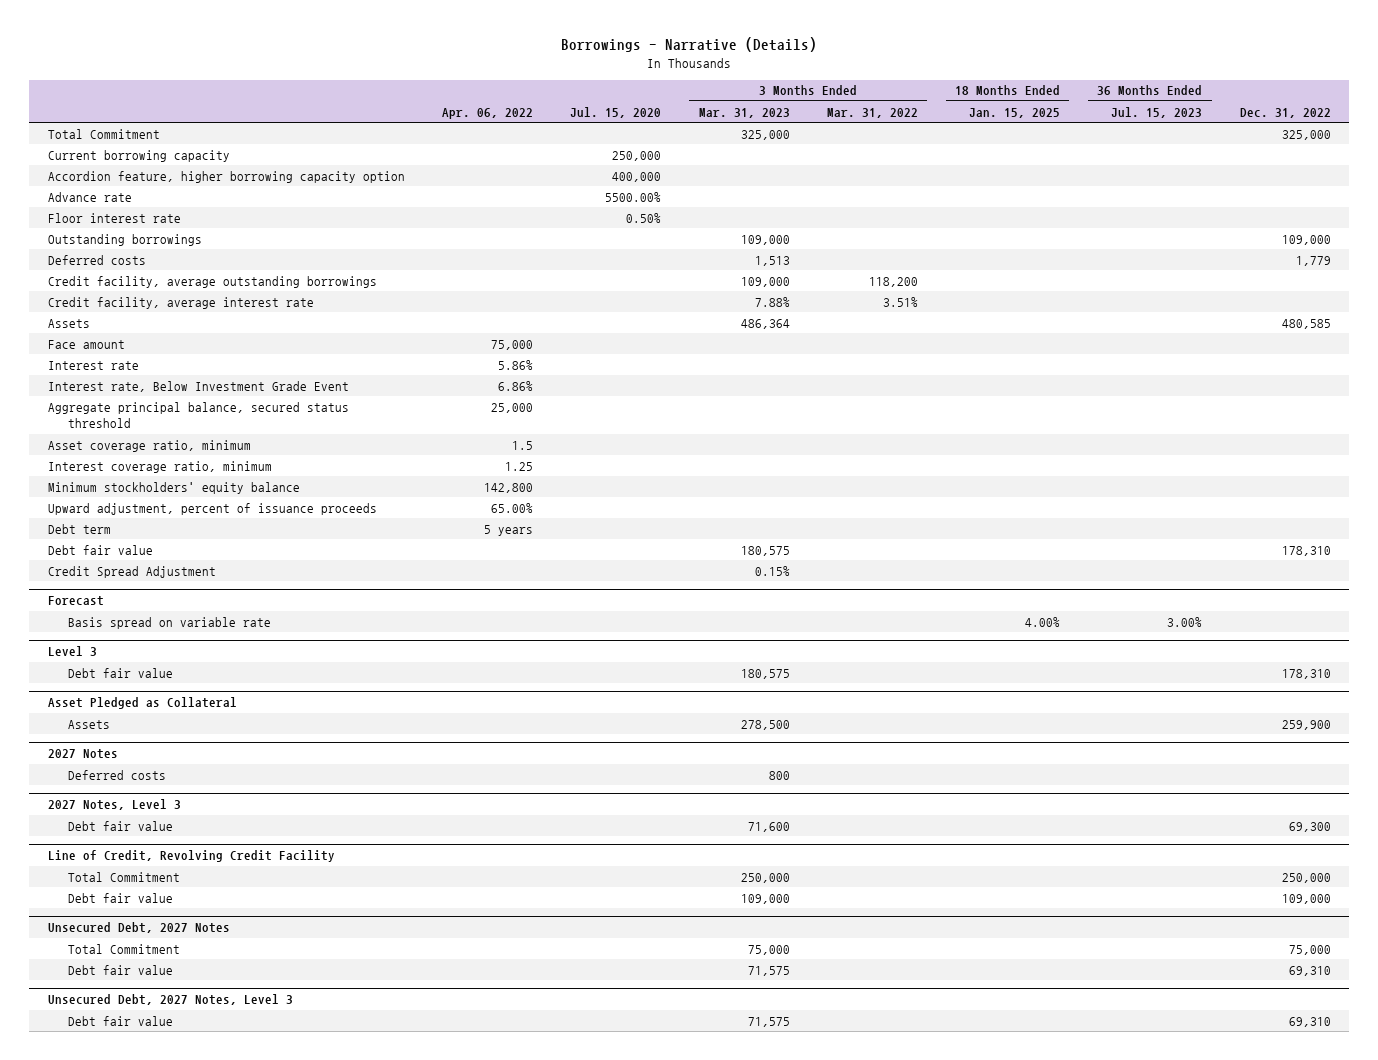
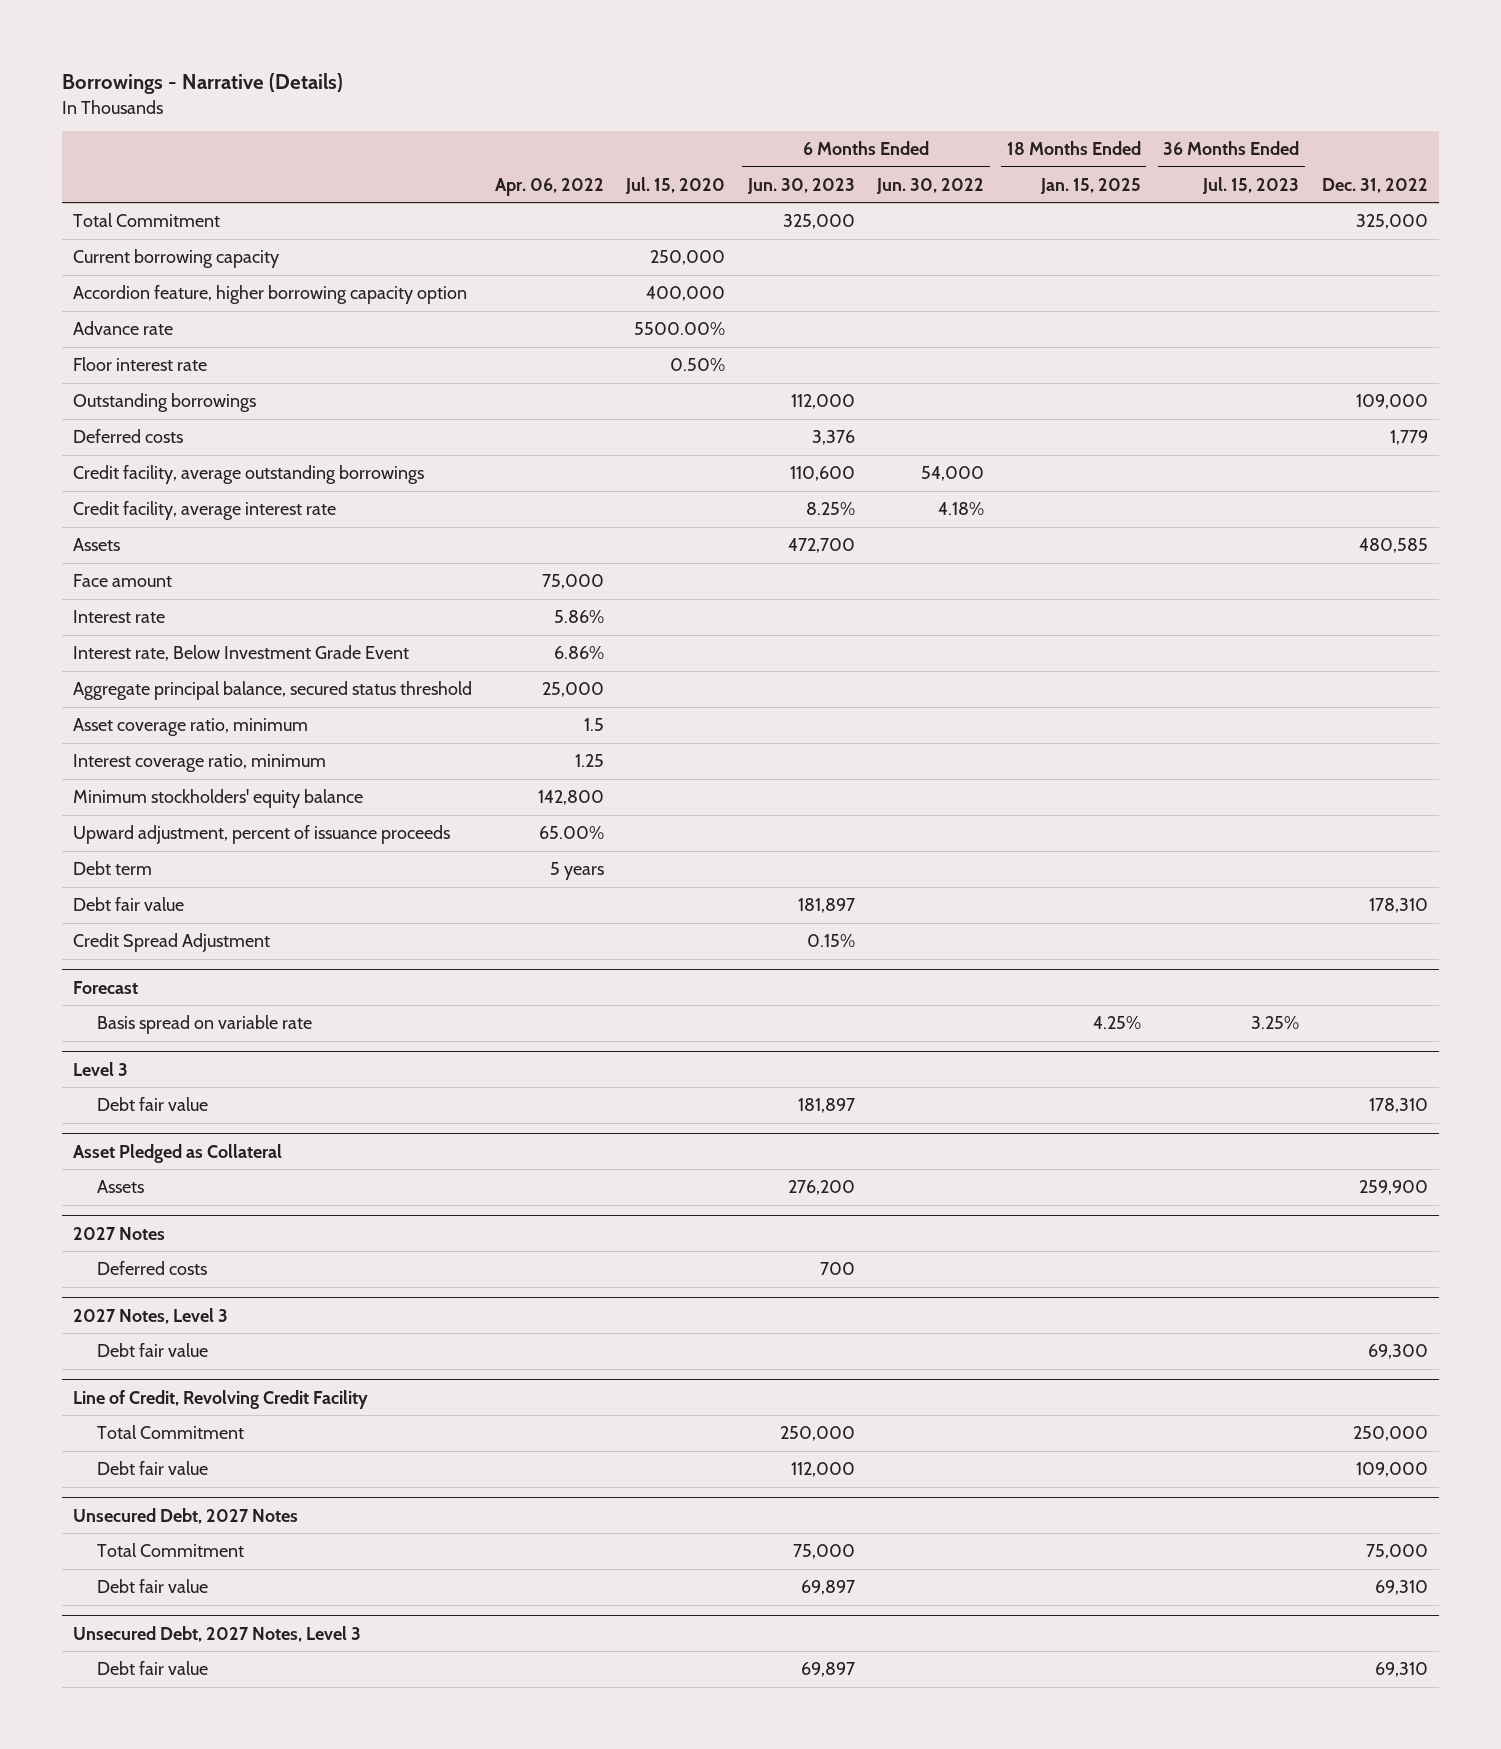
- | Apr. 06, 2022 | Jul. 15, 2020 | 3 Months Ended Mar. 31, 2023 | 3 Months Ended Mar. 31, 2022 | 18 Months Ended Jan. 15, 2025 | 36 Months Ended Jul. 15, 2023 | Dec. 31, 2022
+ | Apr. 06, 2022 | Jul. 15, 2020 | 6 Months Ended Jun. 30, 2023 | 6 Months Ended Jun. 30, 2022 | 18 Months Ended Jan. 15, 2025 | 36 Months Ended Jul. 15, 2023 | Dec. 31, 2022
@ Forecast
- Basis spread on variable rate | | | | | 4.00% | 3.00% |
+ Basis spread on variable rate | | | | | 4.25% | 3.25% |

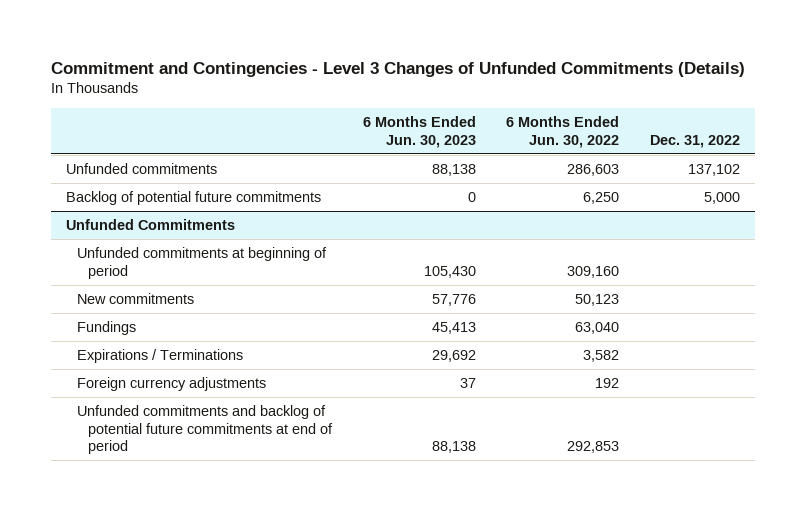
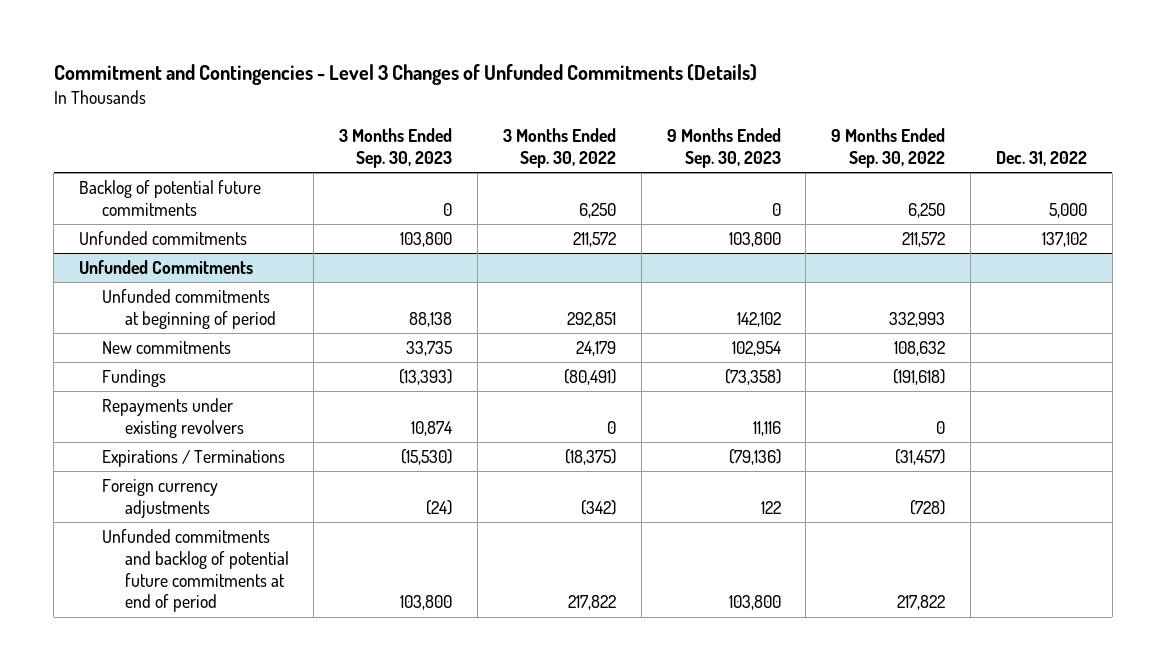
- | 6 Months Ended Jun. 30, 2023 | 6 Months Ended Jun. 30, 2022 | Dec. 31, 2022
+ | 3 Months Ended Sep. 30, 2023 | 3 Months Ended Sep. 30, 2022 | 9 Months Ended Sep. 30, 2023 | 9 Months Ended Sep. 30, 2022 | Dec. 31, 2022
moved down: Unfunded commitments | 103,800 | 211,572 | 103,800 | 211,572 | 137,102
@ Unfunded Commitments
+ Repayments under existing revolvers | 10,874 | 0 | 11,116 | 0 |

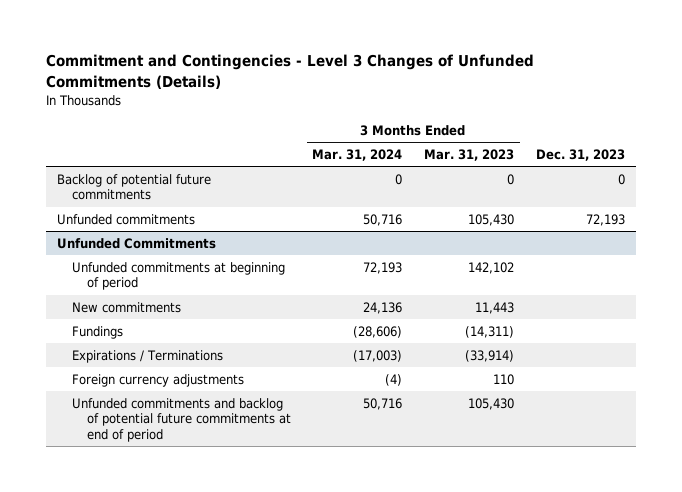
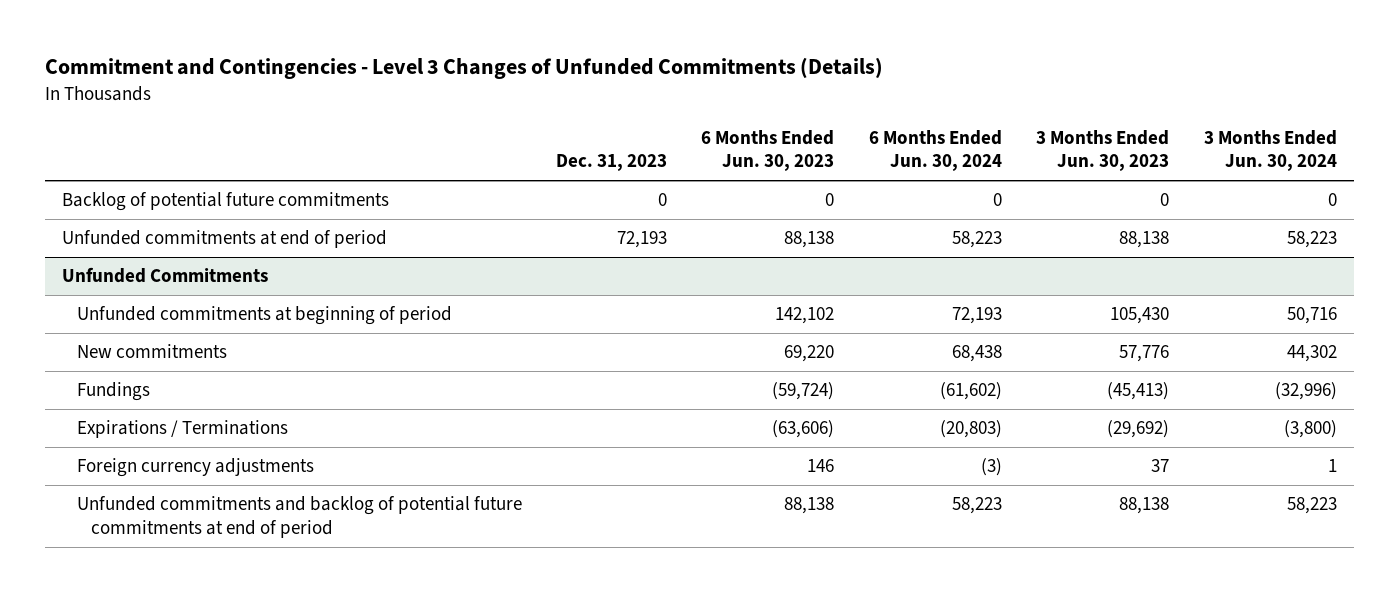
- | 3 Months Ended Mar. 31, 2024 | 3 Months Ended Mar. 31, 2023 | Dec. 31, 2023
+ | Dec. 31, 2023 | 6 Months Ended Jun. 30, 2023 | 6 Months Ended Jun. 30, 2024 | 3 Months Ended Jun. 30, 2023 | 3 Months Ended Jun. 30, 2024
- Unfunded commitments | 50,716 | 105,430 | 72,193
+ Unfunded commitments at end of period | 72,193 | 88,138 | 58,223 | 88,138 | 58,223

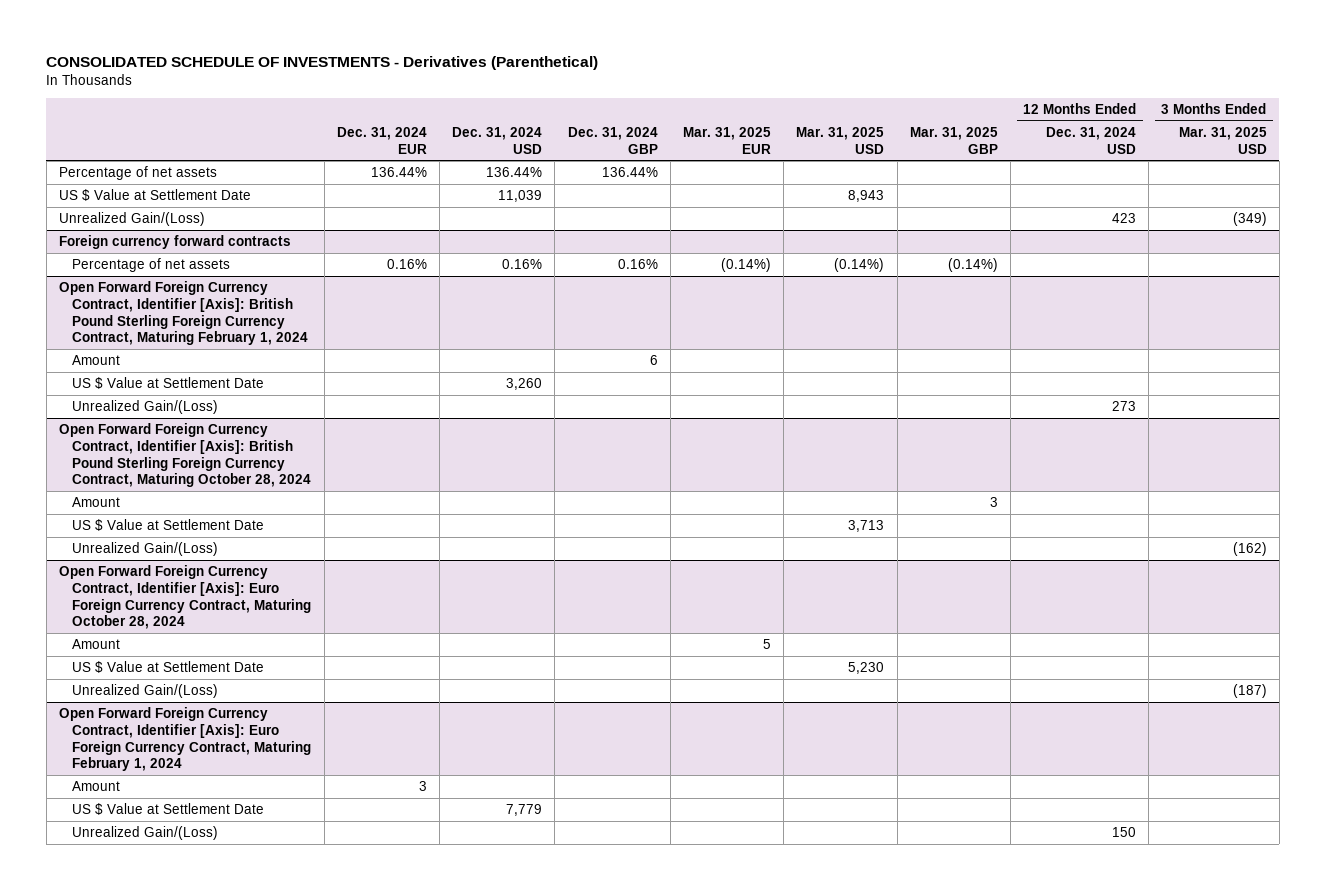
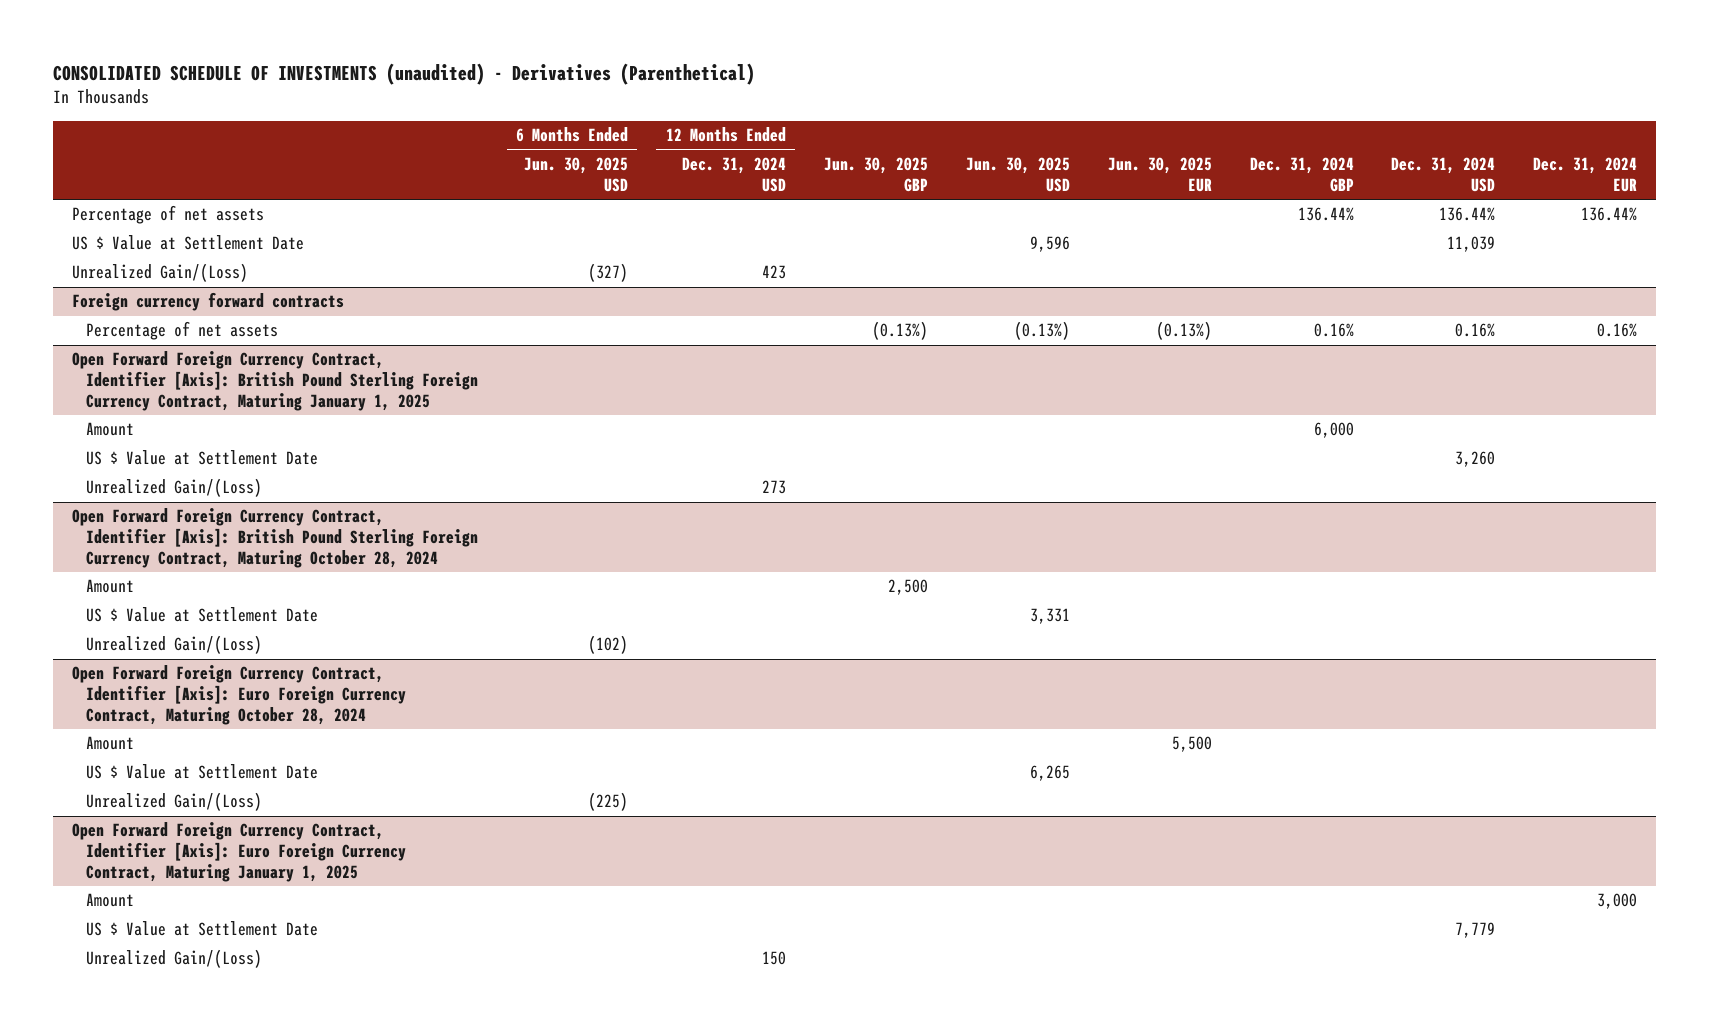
- CONSOLIDATED SCHEDULE OF INVESTMENTS - Derivatives (Parenthetical)
+ CONSOLIDATED SCHEDULE OF INVESTMENTS (unaudited) - Derivatives (Parenthetical)
- | Dec. 31, 2024 EUR | Dec. 31, 2024 USD | Dec. 31, 2024 GBP | Mar. 31, 2025 EUR | Mar. 31, 2025 USD | Mar. 31, 2025 GBP | 12 Months Ended Dec. 31, 2024 USD | 3 Months Ended Mar. 31, 2025 USD
+ | 6 Months Ended Jun. 30, 2025 USD | 12 Months Ended Dec. 31, 2024 USD | Jun. 30, 2025 GBP | Jun. 30, 2025 USD | Jun. 30, 2025 EUR | Dec. 31, 2024 GBP | Dec. 31, 2024 USD | Dec. 31, 2024 EUR
- Open Forward Foreign Currency Contract, Identifier [Axis]: British Pound Sterling Foreign Currency Contract, Maturing February 1, 2024
- Amount | | | 6 | | | | |
+ Open Forward Foreign Currency Contract, Identifier [Axis]: British Pound Sterling Foreign Currency Contract, Maturing January 1, 2025
+ Amount | | | | | | 6,000 | |
- Open Forward Foreign Currency Contract, Identifier [Axis]: Euro Foreign Currency Contract, Maturing February 1, 2024
- Amount | 3 | | | | | | |
+ Open Forward Foreign Currency Contract, Identifier [Axis]: Euro Foreign Currency Contract, Maturing January 1, 2025
+ Amount | | | | | | | | 3,000

